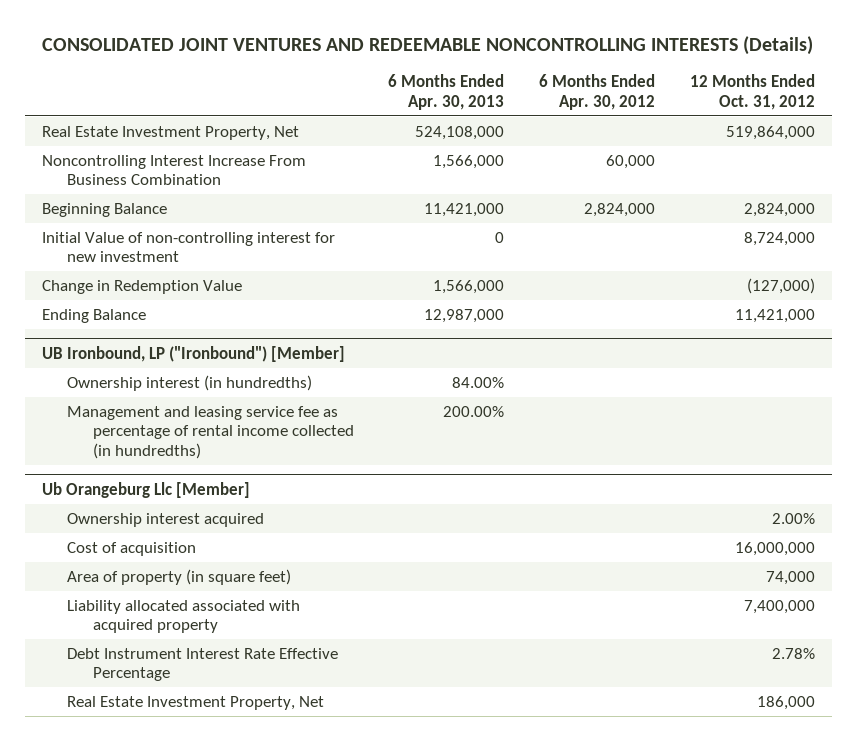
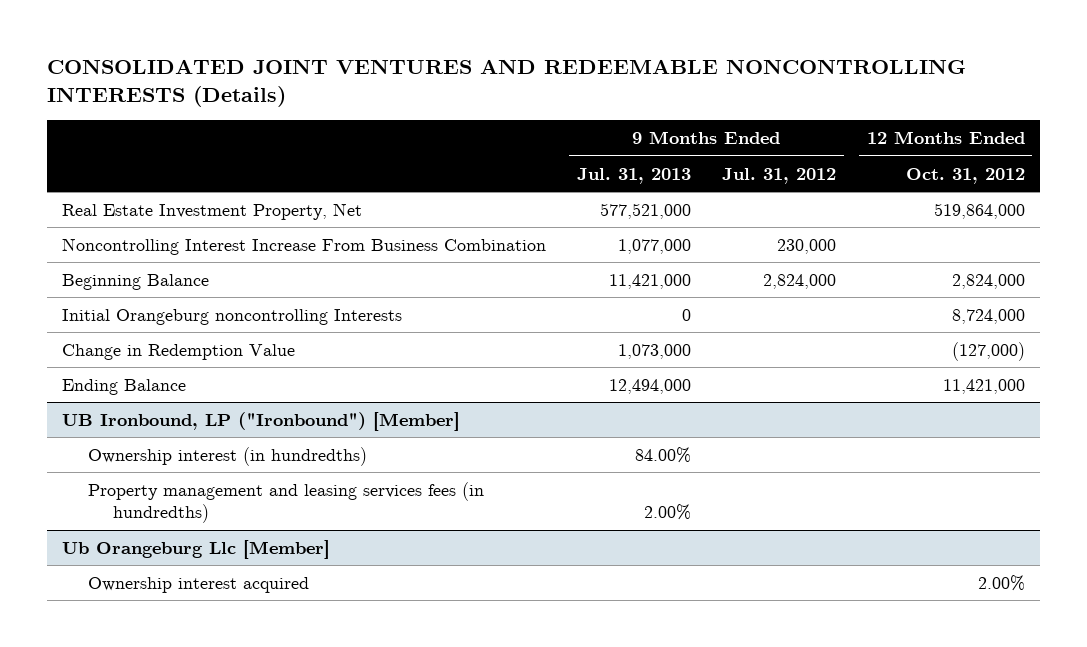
- | 6 Months Ended Apr. 30, 2013 | 6 Months Ended Apr. 30, 2012 | 12 Months Ended Oct. 31, 2012
+ | 9 Months Ended Jul. 31, 2013 | 9 Months Ended Jul. 31, 2012 | 12 Months Ended Oct. 31, 2012
- Initial Value of non-controlling interest for new investment | 0 | | 8,724,000
+ Initial Orangeburg noncontrolling Interests | 0 | | 8,724,000
@ UB Ironbound, LP ("Ironbound") [Member]
- Management and leasing service fee as percentage of rental income collected (in hundredths) | 200.00% | |
+ Property management and leasing services fees (in hundredths) | 2.00% | |
@ Ub Orangeburg Llc [Member]
- Cost of acquisition | | | 16,000,000
- Area of property (in square feet) | | | 74,000
- Liability allocated associated with acquired property | | | 7,400,000
- Debt Instrument Interest Rate Effective Percentage | | | 2.78%
- Real Estate Investment Property, Net | | | 186,000

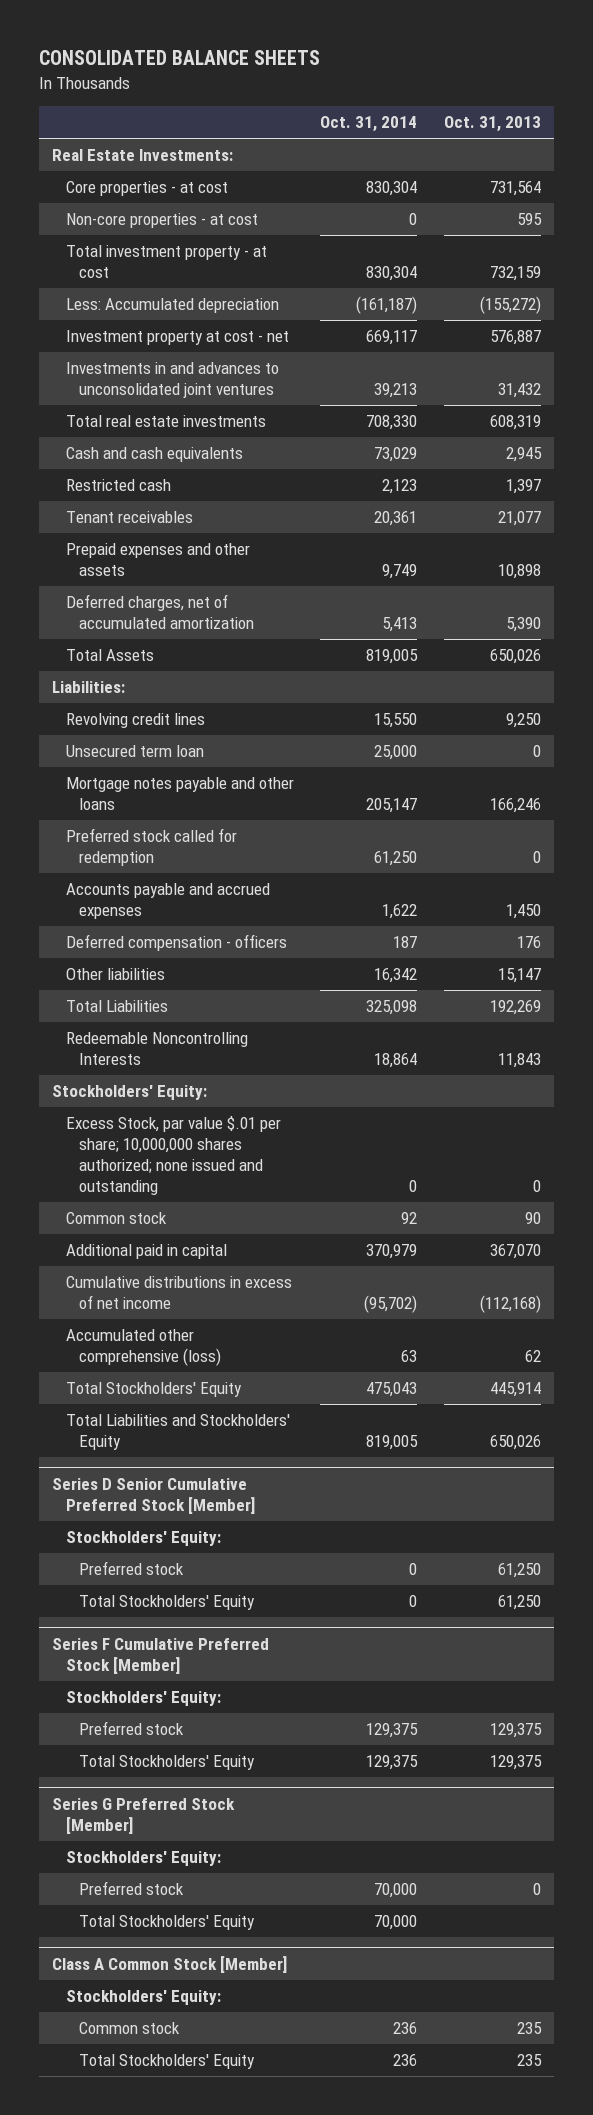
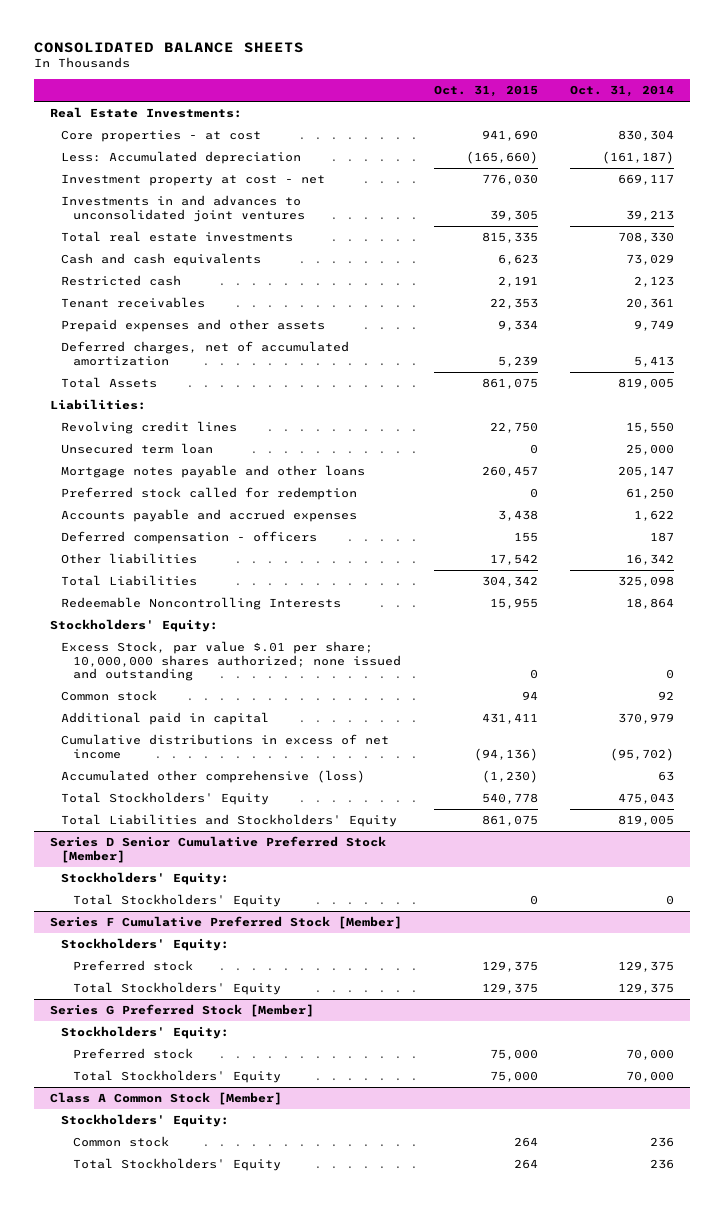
- | Oct. 31, 2014 | Oct. 31, 2013
+ | Oct. 31, 2015 | Oct. 31, 2014
- Non-core properties - at cost | 0 | 595
- Total investment property - at cost | 830,304 | 732,159
@ Series D Senior Cumulative Preferred Stock [Member]
- Preferred stock | 0 | 61,250

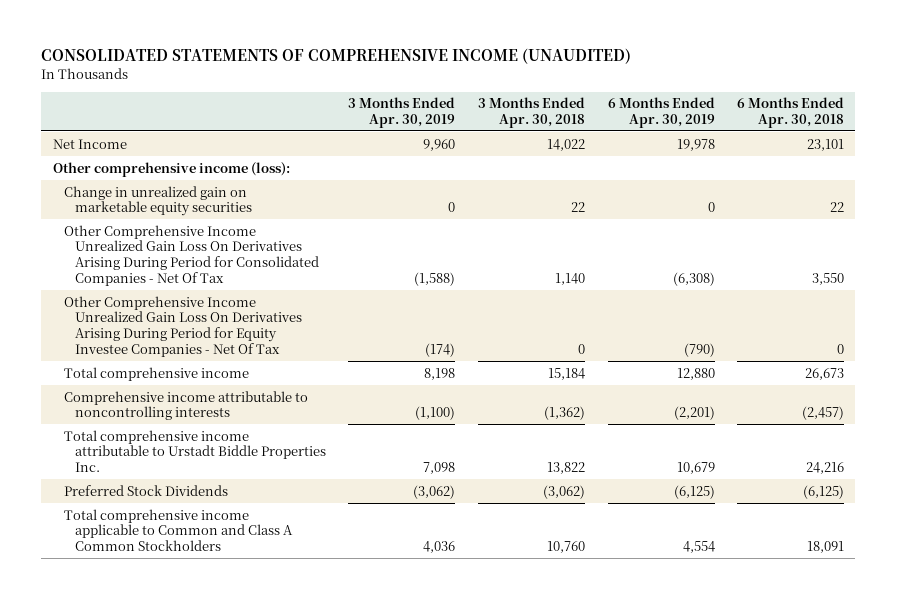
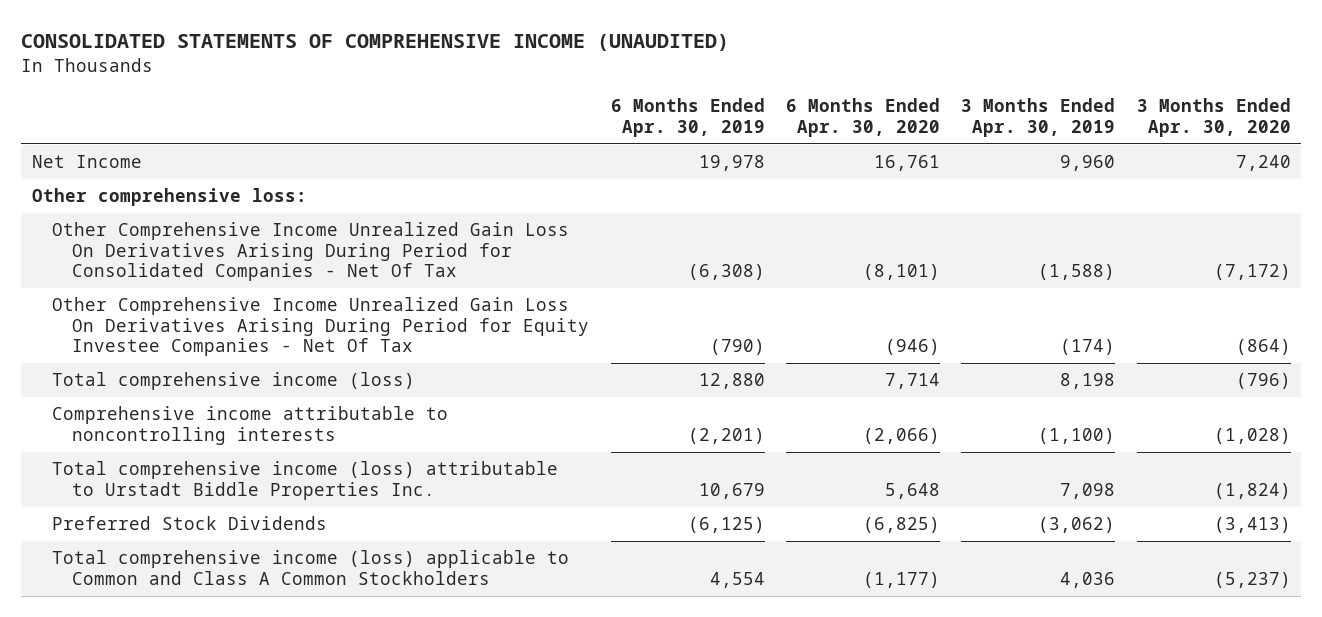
- | 3 Months Ended Apr. 30, 2019 | 3 Months Ended Apr. 30, 2018 | 6 Months Ended Apr. 30, 2019 | 6 Months Ended Apr. 30, 2018
+ | 6 Months Ended Apr. 30, 2019 | 6 Months Ended Apr. 30, 2020 | 3 Months Ended Apr. 30, 2019 | 3 Months Ended Apr. 30, 2020
- Other comprehensive income (loss):
- Change in unrealized gain on marketable equity securities | 0 | 22 | 0 | 22
+ Other comprehensive loss:
- Total comprehensive income | 8,198 | 15,184 | 12,880 | 26,673
+ Total comprehensive income (loss) | 12,880 | 7,714 | 8,198 | (796)
- Total comprehensive income attributable to Urstadt Biddle Properties Inc. | 7,098 | 13,822 | 10,679 | 24,216
+ Total comprehensive income (loss) attributable to Urstadt Biddle Properties Inc. | 10,679 | 5,648 | 7,098 | (1,824)
- Total comprehensive income applicable to Common and Class A Common Stockholders | 4,036 | 10,760 | 4,554 | 18,091
+ Total comprehensive income (loss) applicable to Common and Class A Common Stockholders | 4,554 | (1,177) | 4,036 | (5,237)

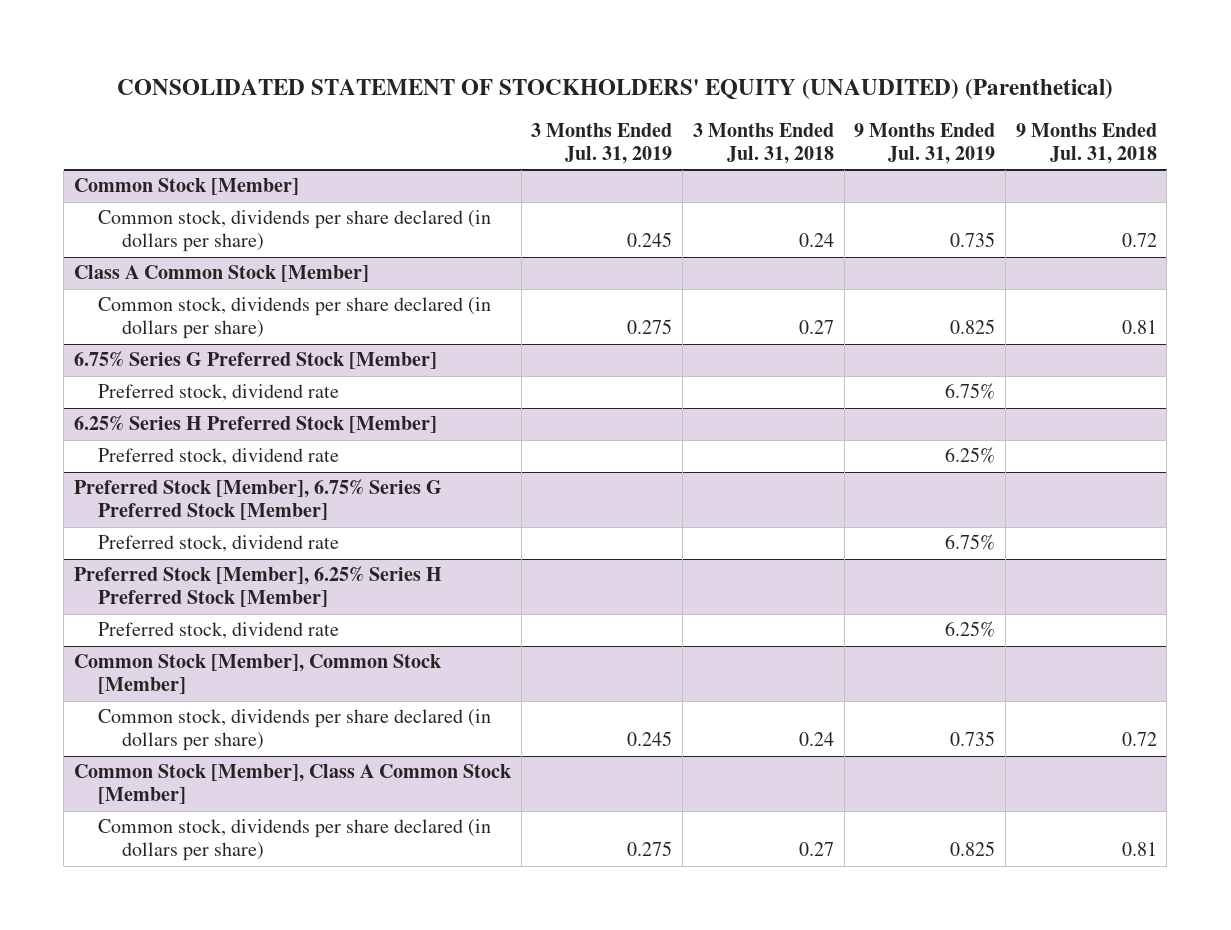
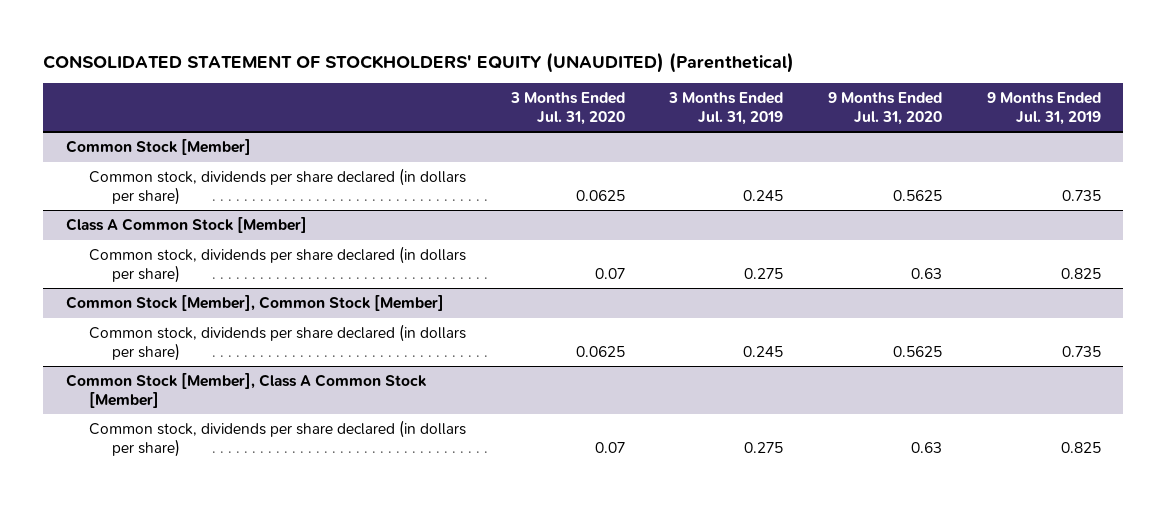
- | 3 Months Ended Jul. 31, 2019 | 3 Months Ended Jul. 31, 2018 | 9 Months Ended Jul. 31, 2019 | 9 Months Ended Jul. 31, 2018
+ | 3 Months Ended Jul. 31, 2020 | 3 Months Ended Jul. 31, 2019 | 9 Months Ended Jul. 31, 2020 | 9 Months Ended Jul. 31, 2019
- 6.75% Series G Preferred Stock [Member]
- Preferred stock, dividend rate | | | 6.75% |
- 6.25% Series H Preferred Stock [Member]
- Preferred stock, dividend rate | | | 6.25% |
- Preferred Stock [Member], 6.75% Series G Preferred Stock [Member]
- Preferred stock, dividend rate | | | 6.75% |
- Preferred Stock [Member], 6.25% Series H Preferred Stock [Member]
- Preferred stock, dividend rate | | | 6.25% |

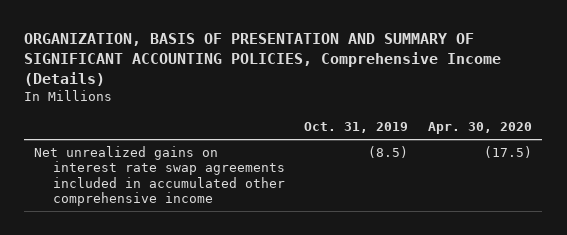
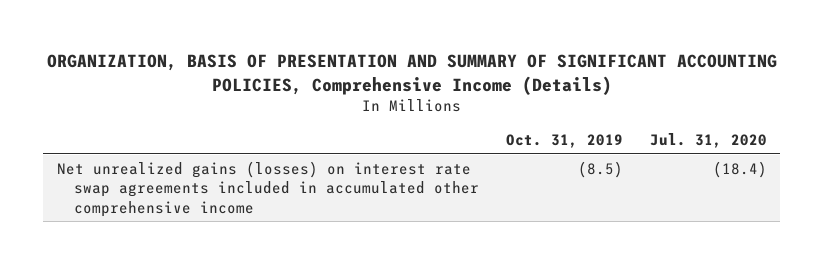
- | Oct. 31, 2019 | Apr. 30, 2020
+ | Oct. 31, 2019 | Jul. 31, 2020
- Net unrealized gains on interest rate swap agreements included in accumulated other comprehensive income | (8.5) | (17.5)
+ Net unrealized gains (losses) on interest rate swap agreements included in accumulated other comprehensive income | (8.5) | (18.4)

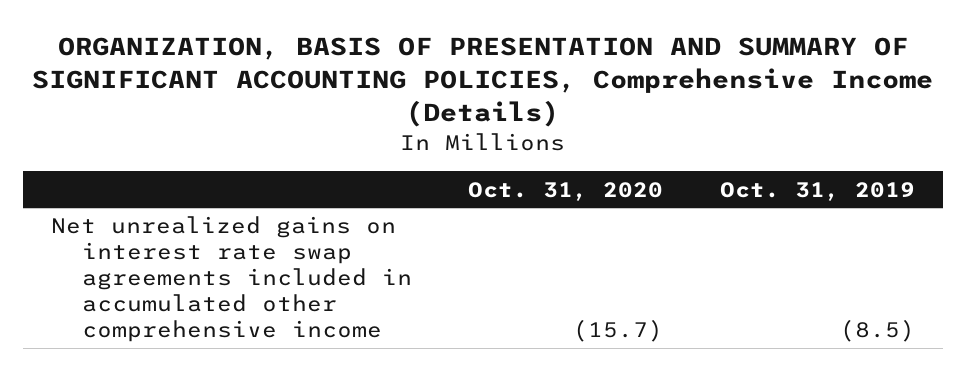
- | Oct. 31, 2019 | Jul. 31, 2020
+ | Oct. 31, 2020 | Oct. 31, 2019
- Net unrealized gains (losses) on interest rate swap agreements included in accumulated other comprehensive income | (8.5) | (18.4)
+ Net unrealized gains on interest rate swap agreements included in accumulated other comprehensive income | (15.7) | (8.5)

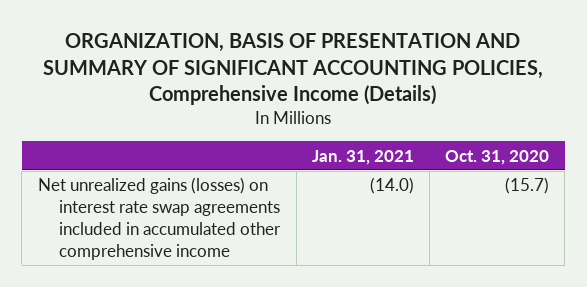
- | Oct. 31, 2020 | Oct. 31, 2019
+ | Jan. 31, 2021 | Oct. 31, 2020
- Net unrealized gains on interest rate swap agreements included in accumulated other comprehensive income | (15.7) | (8.5)
+ Net unrealized gains (losses) on interest rate swap agreements included in accumulated other comprehensive income | (14.0) | (15.7)

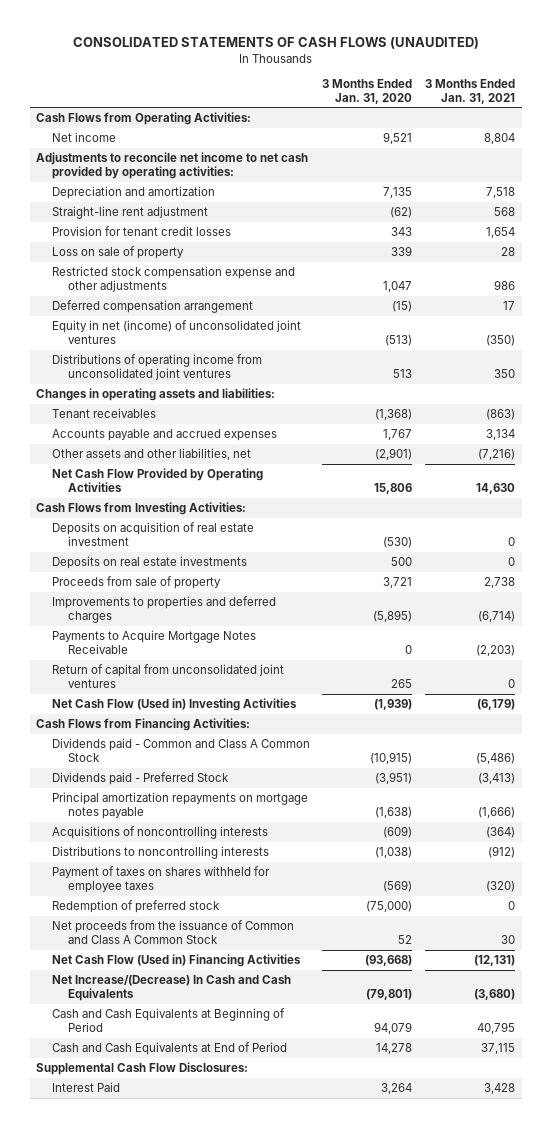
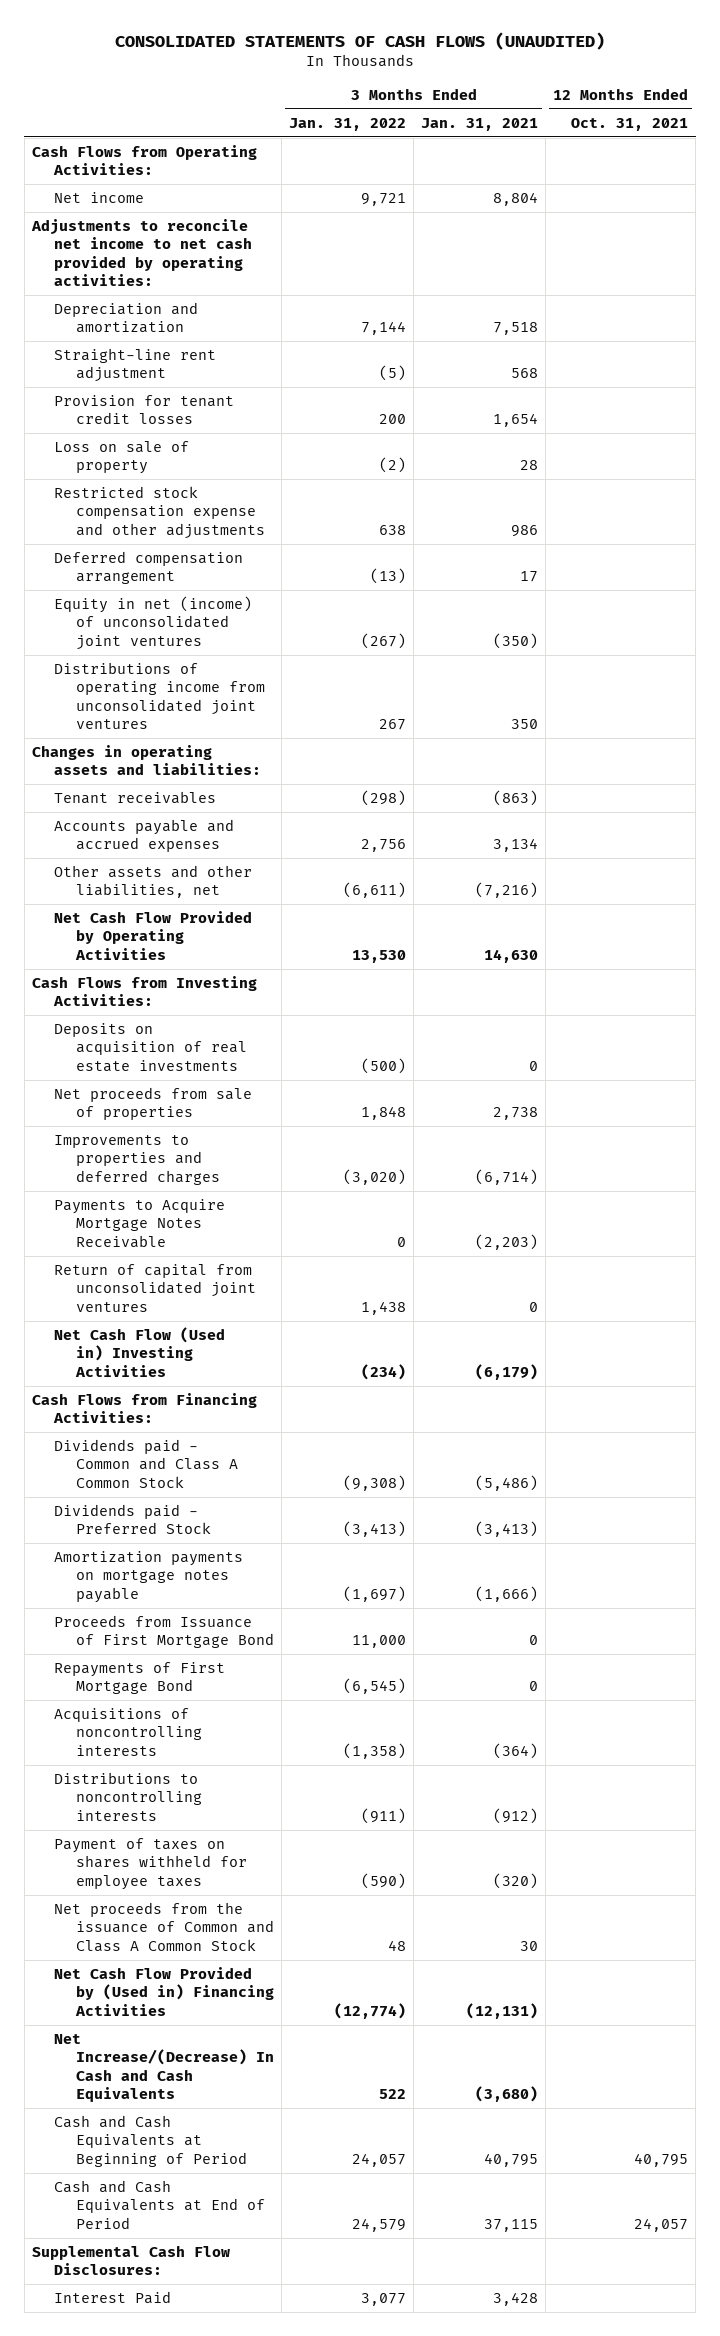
- | 3 Months Ended Jan. 31, 2020 | 3 Months Ended Jan. 31, 2021
+ | 3 Months Ended Jan. 31, 2022 | 3 Months Ended Jan. 31, 2021 | 12 Months Ended Oct. 31, 2021
- Deposits on acquisition of real estate investment | (530) | 0
- Deposits on real estate investments | 500 | 0
- Proceeds from sale of property | 3,721 | 2,738
+ Deposits on acquisition of real estate investments | (500) | 0 |
+ Net proceeds from sale of properties | 1,848 | 2,738 |
- Principal amortization repayments on mortgage notes payable | (1,638) | (1,666)
+ Amortization payments on mortgage notes payable | (1,697) | (1,666) |
+ Proceeds from Issuance of First Mortgage Bond | 11,000 | 0 |
+ Repayments of First Mortgage Bond | (6,545) | 0 |
- Redemption of preferred stock | (75,000) | 0
- Net Cash Flow (Used in) Financing Activities | (93,668) | (12,131)
+ Net Cash Flow Provided by (Used in) Financing Activities | (12,774) | (12,131) |

